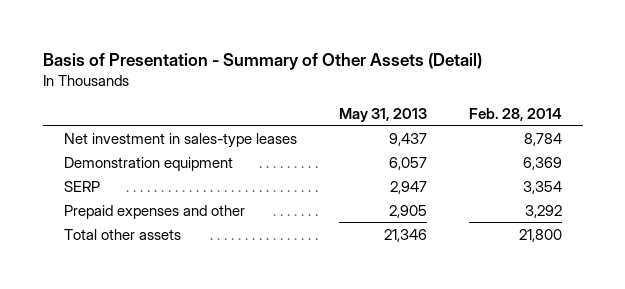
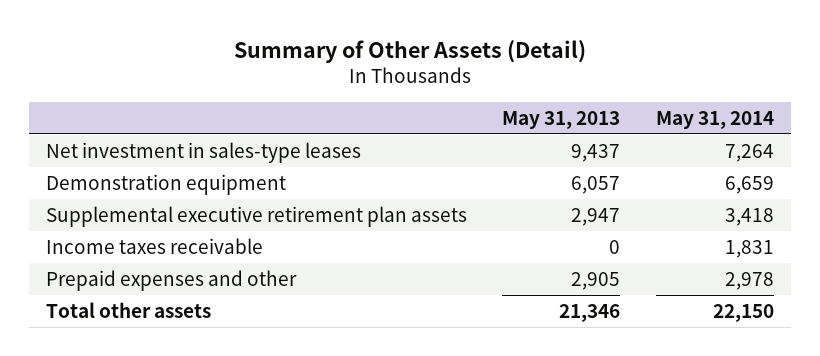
- Basis of Presentation - Summary of Other Assets (Detail)
+ Summary of Other Assets (Detail)
- | May 31, 2013 | Feb. 28, 2014
+ | May 31, 2013 | May 31, 2014
- SERP | 2,947 | 3,354
+ Supplemental executive retirement plan assets | 2,947 | 3,418
+ Income taxes receivable | 0 | 1,831

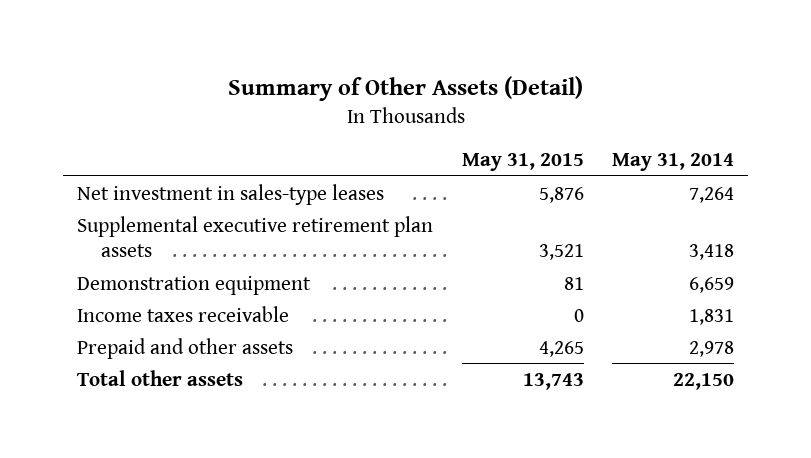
- | May 31, 2013 | May 31, 2014
+ | May 31, 2015 | May 31, 2014
moved down: Demonstration equipment | 81 | 6,659
- Prepaid expenses and other | 2,905 | 2,978
+ Prepaid and other assets | 4,265 | 2,978

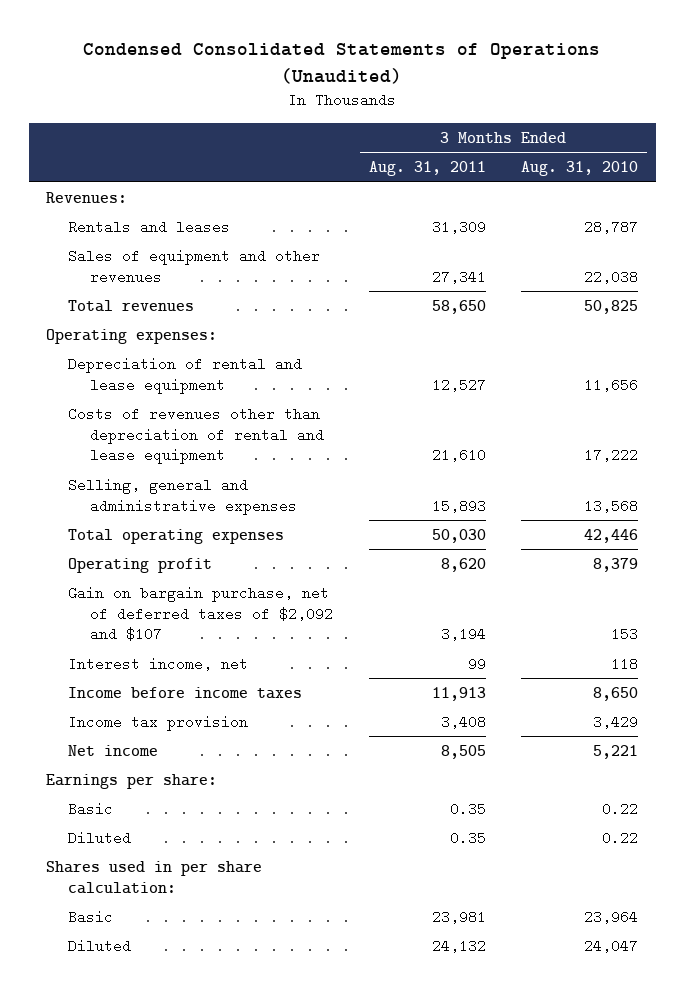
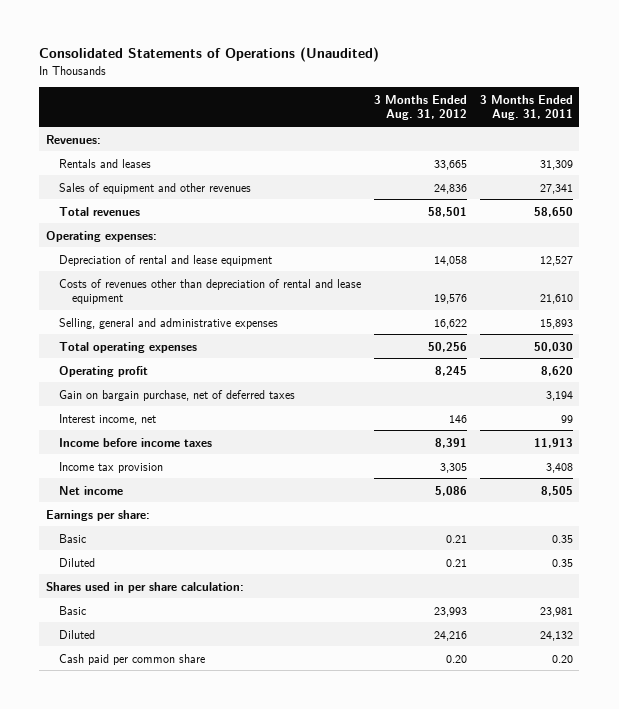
- Condensed Consolidated Statements of Operations (Unaudited)
+ Consolidated Statements of Operations (Unaudited)
- | 3 Months Ended Aug. 31, 2011 | 3 Months Ended Aug. 31, 2010
+ | 3 Months Ended Aug. 31, 2012 | 3 Months Ended Aug. 31, 2011
- Gain on bargain purchase, net of deferred taxes of $2,092 and $107 | 3,194 | 153
+ Gain on bargain purchase, net of deferred taxes | | 3,194
+ Cash paid per common share | 0.20 | 0.20

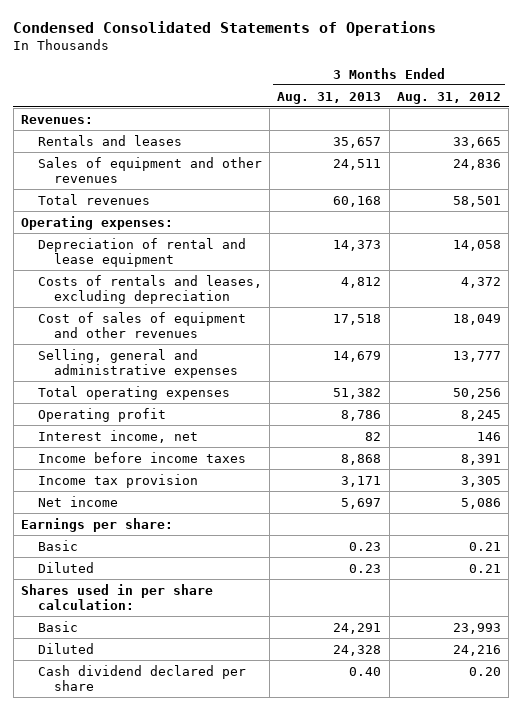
- Consolidated Statements of Operations (Unaudited)
+ Condensed Consolidated Statements of Operations
- | 3 Months Ended Aug. 31, 2012 | 3 Months Ended Aug. 31, 2011
+ | 3 Months Ended Aug. 31, 2013 | 3 Months Ended Aug. 31, 2012
- Costs of revenues other than depreciation of rental and lease equipment | 19,576 | 21,610
- Selling, general and administrative expenses | 16,622 | 15,893
+ Costs of rentals and leases, excluding depreciation | 4,812 | 4,372
+ Cost of sales of equipment and other revenues | 17,518 | 18,049
+ Selling, general and administrative expenses | 14,679 | 13,777
- Gain on bargain purchase, net of deferred taxes | | 3,194
- Cash paid per common share | 0.20 | 0.20
+ Cash dividend declared per share | 0.40 | 0.20

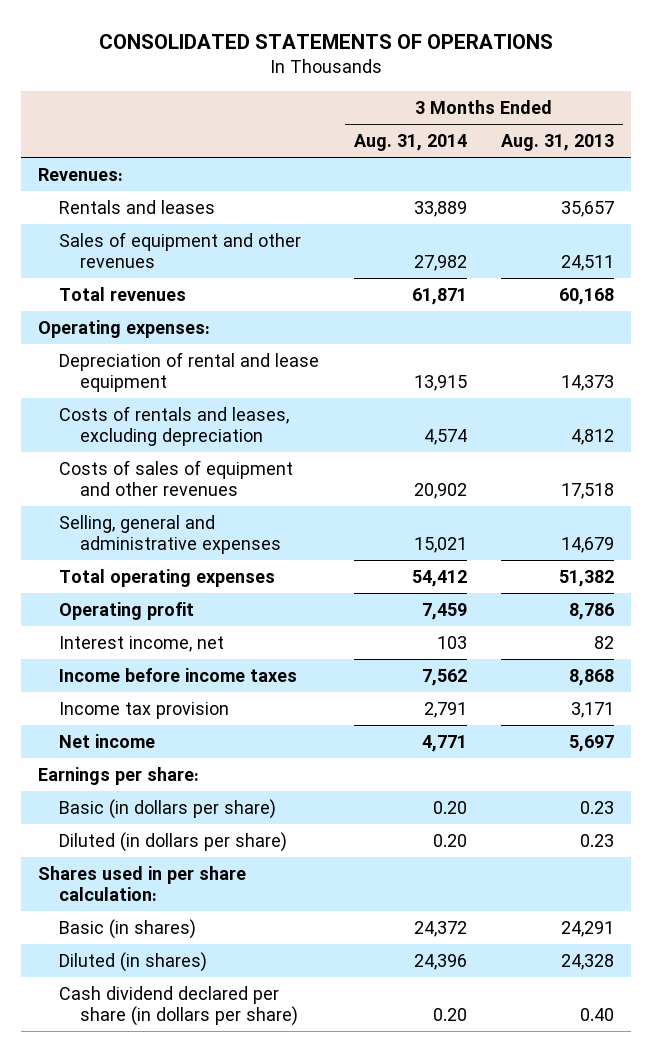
- Condensed Consolidated Statements of Operations
+ CONSOLIDATED STATEMENTS OF OPERATIONS
- | 3 Months Ended Aug. 31, 2013 | 3 Months Ended Aug. 31, 2012
+ | 3 Months Ended Aug. 31, 2014 | 3 Months Ended Aug. 31, 2013
- Cost of sales of equipment and other revenues | 17,518 | 18,049
+ Costs of sales of equipment and other revenues | 20,902 | 17,518
- Basic | 0.23 | 0.21
- Diluted | 0.23 | 0.21
+ Basic (in dollars per share) | 0.20 | 0.23
+ Diluted (in dollars per share) | 0.20 | 0.23
- Basic | 24,291 | 23,993
- Diluted | 24,328 | 24,216
- Cash dividend declared per share | 0.40 | 0.20
+ Basic (in shares) | 24,372 | 24,291
+ Diluted (in shares) | 24,396 | 24,328
+ Cash dividend declared per share (in dollars per share) | 0.20 | 0.40

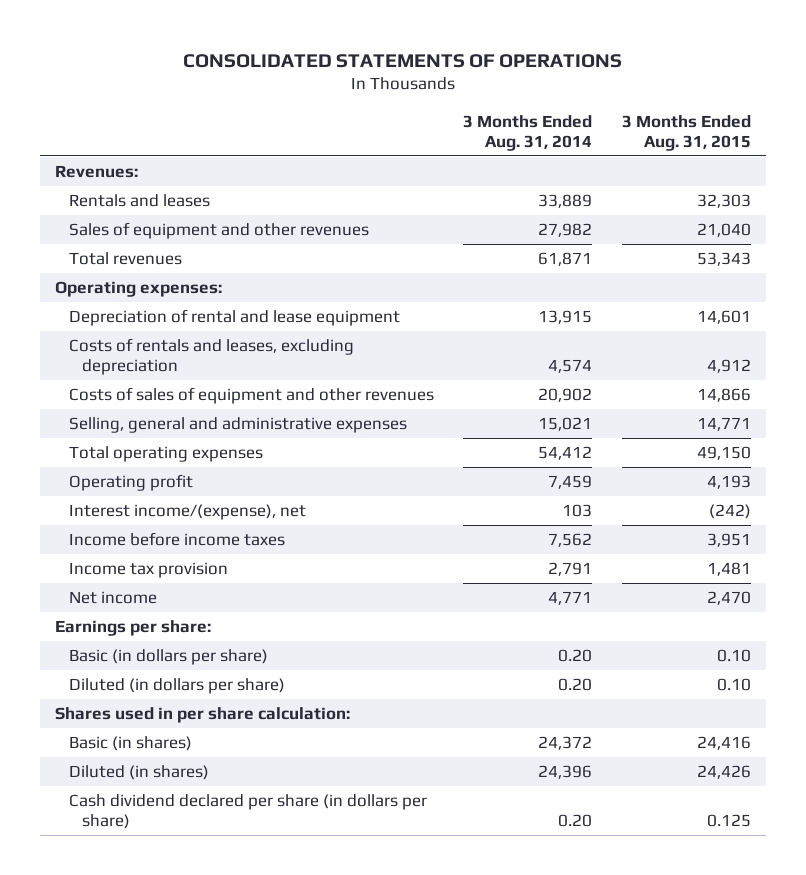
- | 3 Months Ended Aug. 31, 2014 | 3 Months Ended Aug. 31, 2013
+ | 3 Months Ended Aug. 31, 2014 | 3 Months Ended Aug. 31, 2015
- Interest income, net | 103 | 82
+ Interest income/(expense), net | 103 | (242)

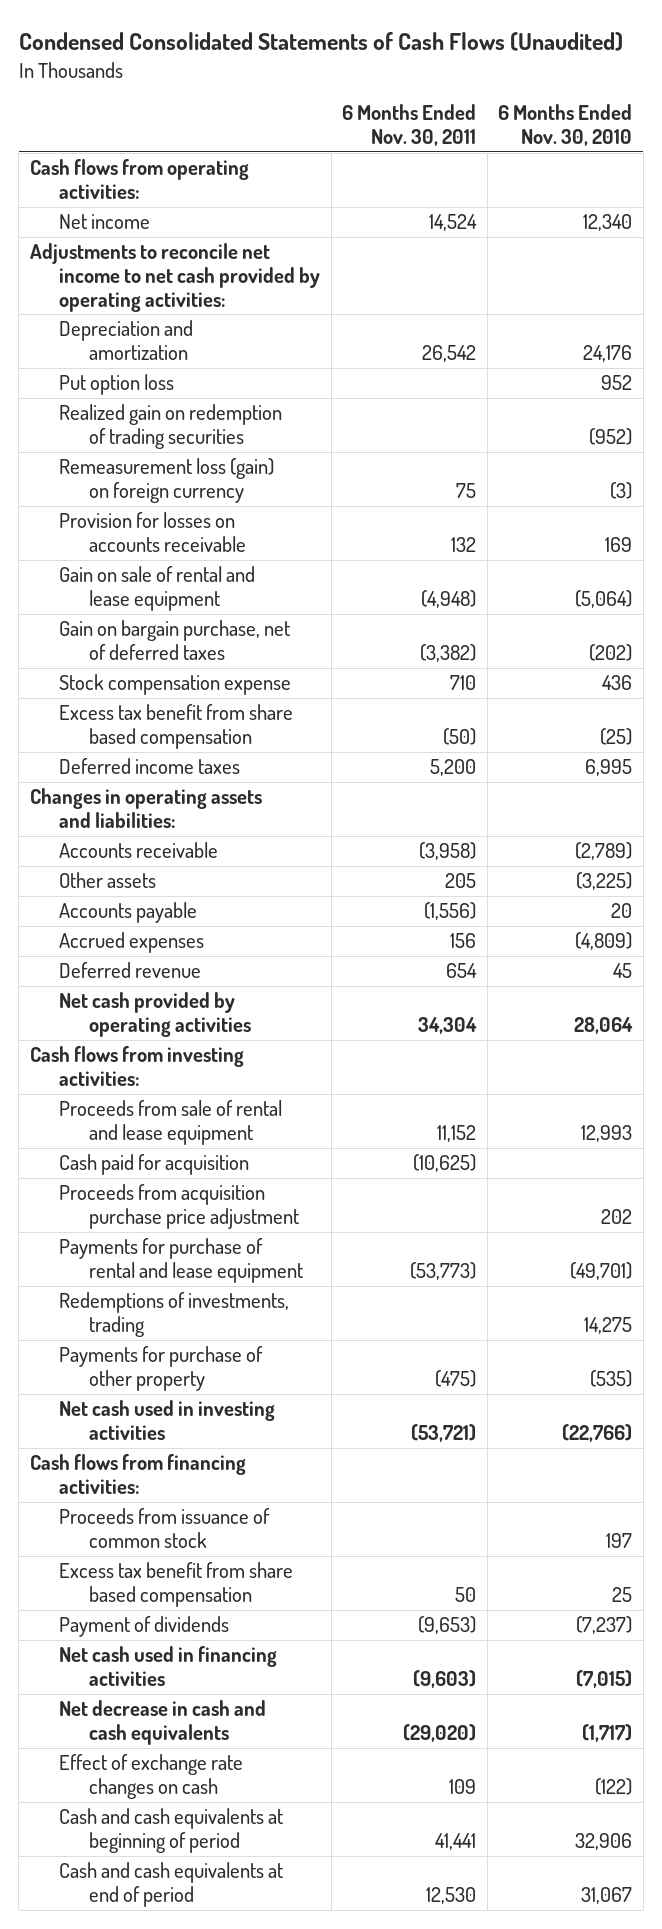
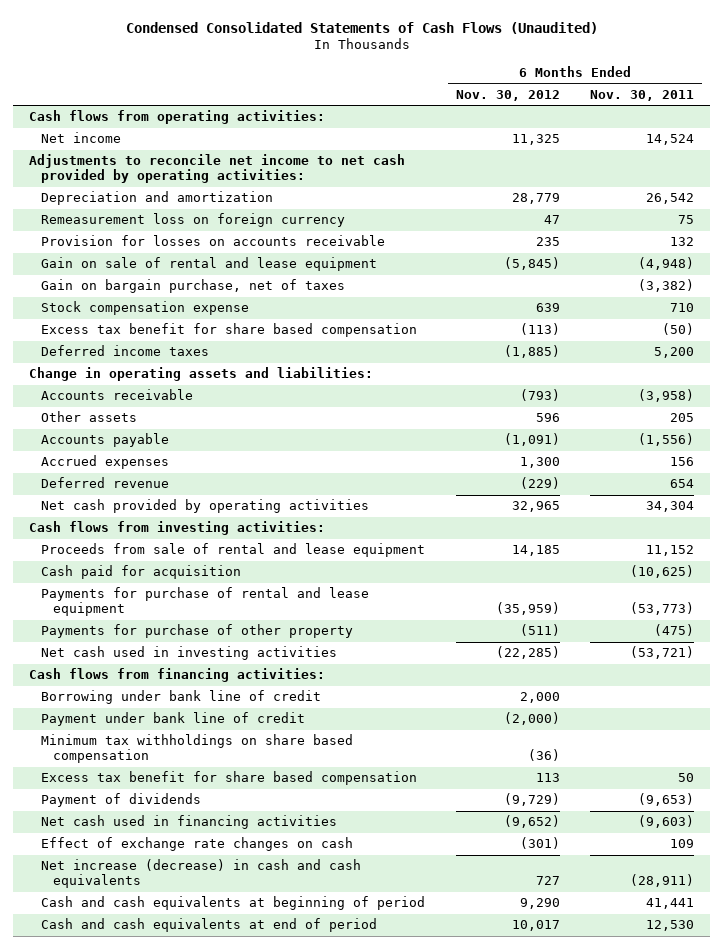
- | 6 Months Ended Nov. 30, 2011 | 6 Months Ended Nov. 30, 2010
+ | 6 Months Ended Nov. 30, 2012 | 6 Months Ended Nov. 30, 2011
- Put option loss | | 952
- Realized gain on redemption of trading securities | | (952)
- Remeasurement loss (gain) on foreign currency | 75 | (3)
+ Remeasurement loss on foreign currency | 47 | 75
- Gain on bargain purchase, net of deferred taxes | (3,382) | (202)
+ Gain on bargain purchase, net of taxes | | (3,382)
- Excess tax benefit from share based compensation | (50) | (25)
+ Excess tax benefit for share based compensation | (113) | (50)
- Changes in operating assets and liabilities:
+ Change in operating assets and liabilities:
- Proceeds from acquisition purchase price adjustment | | 202
- Redemptions of investments, trading | | 14,275
- Proceeds from issuance of common stock | | 197
- Excess tax benefit from share based compensation | 50 | 25
+ Borrowing under bank line of credit | 2,000 |
+ Payment under bank line of credit | (2,000) |
+ Minimum tax withholdings on share based compensation | (36) |
+ Excess tax benefit for share based compensation | 113 | 50
- Net decrease in cash and cash equivalents | (29,020) | (1,717)
+ Net increase (decrease) in cash and cash equivalents | 727 | (28,911)

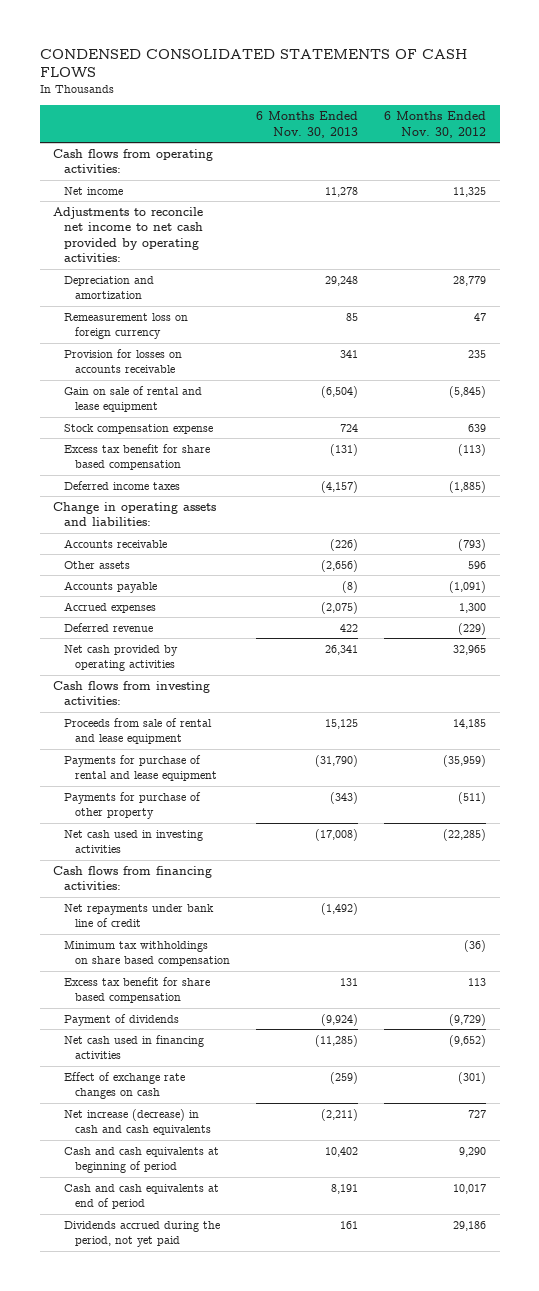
- Condensed Consolidated Statements of Cash Flows (Unaudited)
+ CONDENSED CONSOLIDATED STATEMENTS OF CASH FLOWS
- | 6 Months Ended Nov. 30, 2012 | 6 Months Ended Nov. 30, 2011
+ | 6 Months Ended Nov. 30, 2013 | 6 Months Ended Nov. 30, 2012
- Gain on bargain purchase, net of taxes | | (3,382)
- Cash paid for acquisition | | (10,625)
- Borrowing under bank line of credit | 2,000 |
- Payment under bank line of credit | (2,000) |
+ Net repayments under bank line of credit | (1,492) |
+ Dividends accrued during the period, not yet paid | 161 | 29,186

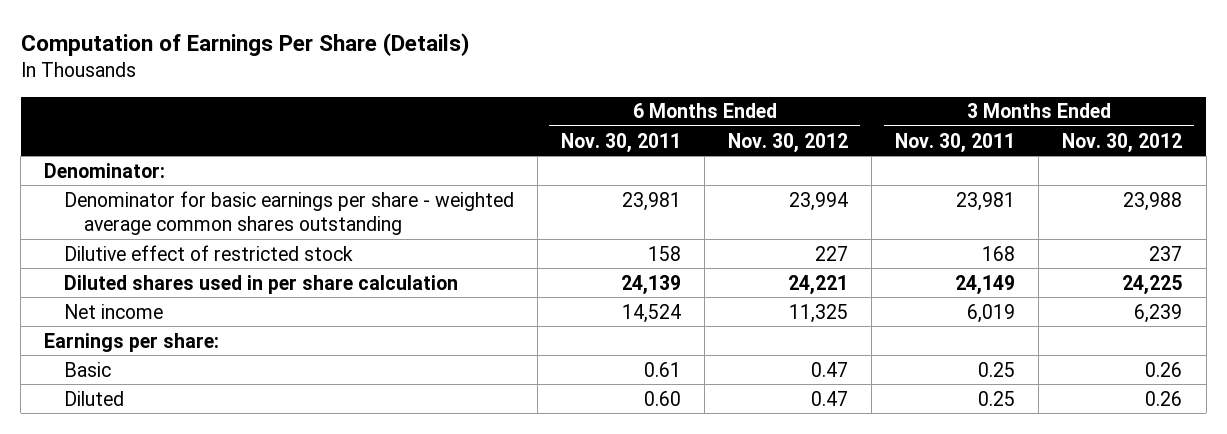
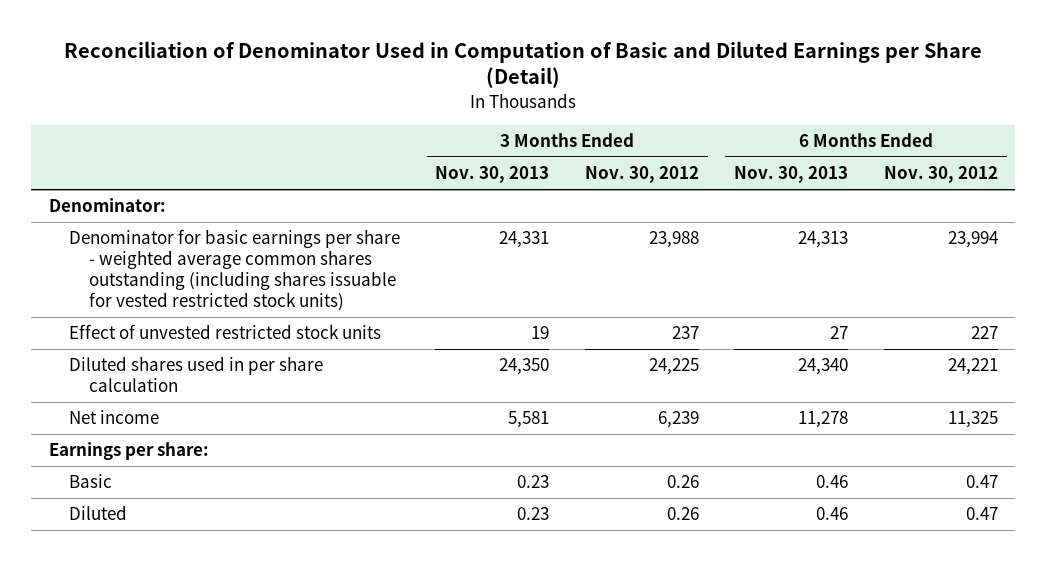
- Computation of Earnings Per Share (Details)
+ Reconciliation of Denominator Used in Computation of Basic and Diluted Earnings per Share (Detail)
- | 6 Months Ended Nov. 30, 2011 | 6 Months Ended Nov. 30, 2012 | 3 Months Ended Nov. 30, 2011 | 3 Months Ended Nov. 30, 2012
+ | 3 Months Ended Nov. 30, 2013 | 3 Months Ended Nov. 30, 2012 | 6 Months Ended Nov. 30, 2013 | 6 Months Ended Nov. 30, 2012
- Denominator for basic earnings per share - weighted average common shares outstanding | 23,981 | 23,994 | 23,981 | 23,988
- Dilutive effect of restricted stock | 158 | 227 | 168 | 237
+ Denominator for basic earnings per share - weighted average common shares outstanding (including shares issuable for vested restricted stock units) | 24,331 | 23,988 | 24,313 | 23,994
+ Effect of unvested restricted stock units | 19 | 237 | 27 | 227

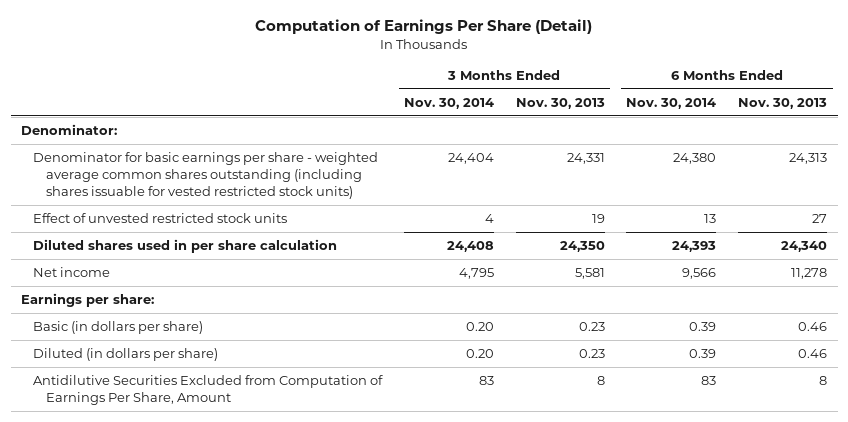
- Reconciliation of Denominator Used in Computation of Basic and Diluted Earnings per Share (Detail)
+ Computation of Earnings Per Share (Detail)
- | 3 Months Ended Nov. 30, 2013 | 3 Months Ended Nov. 30, 2012 | 6 Months Ended Nov. 30, 2013 | 6 Months Ended Nov. 30, 2012
+ | 3 Months Ended Nov. 30, 2014 | 3 Months Ended Nov. 30, 2013 | 6 Months Ended Nov. 30, 2014 | 6 Months Ended Nov. 30, 2013
- Basic | 0.23 | 0.26 | 0.46 | 0.47
- Diluted | 0.23 | 0.26 | 0.46 | 0.47
+ Basic (in dollars per share) | 0.20 | 0.23 | 0.39 | 0.46
+ Diluted (in dollars per share) | 0.20 | 0.23 | 0.39 | 0.46
+ Antidilutive Securities Excluded from Computation of Earnings Per Share, Amount | 83 | 8 | 83 | 8

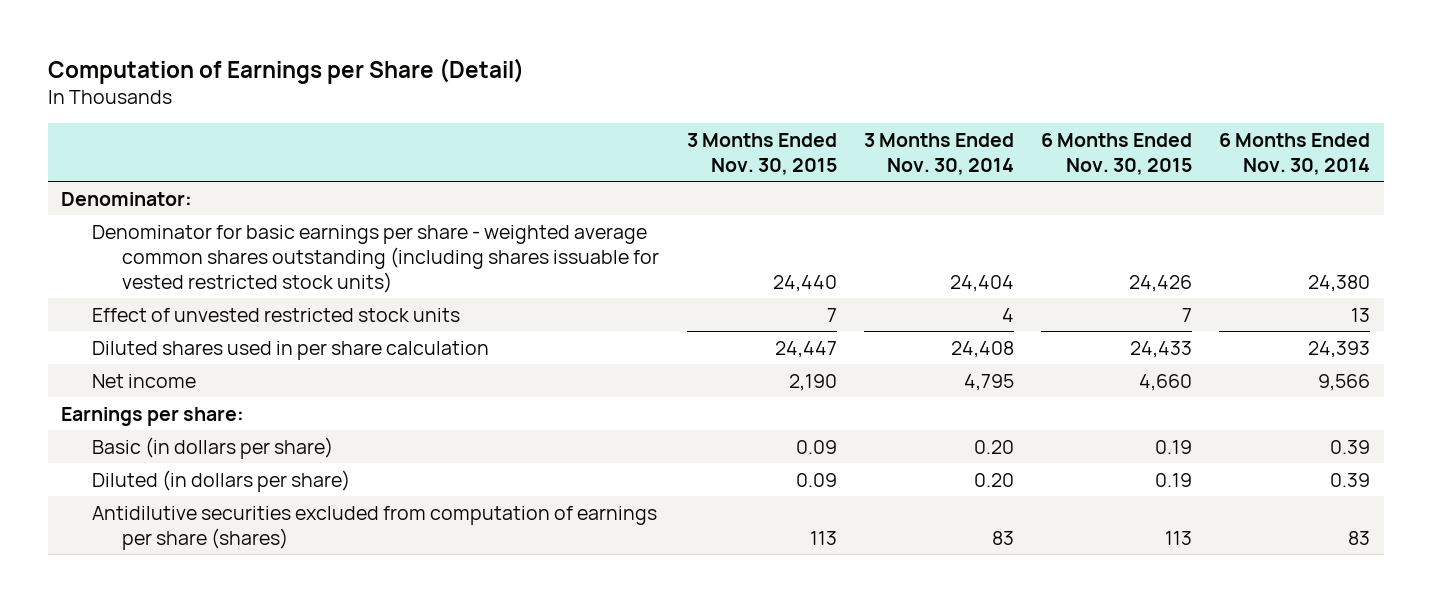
- Computation of Earnings Per Share (Detail)
+ Computation of Earnings per Share (Detail)
- | 3 Months Ended Nov. 30, 2014 | 3 Months Ended Nov. 30, 2013 | 6 Months Ended Nov. 30, 2014 | 6 Months Ended Nov. 30, 2013
+ | 3 Months Ended Nov. 30, 2015 | 3 Months Ended Nov. 30, 2014 | 6 Months Ended Nov. 30, 2015 | 6 Months Ended Nov. 30, 2014
- Antidilutive Securities Excluded from Computation of Earnings Per Share, Amount | 83 | 8 | 83 | 8
+ Antidilutive securities excluded from computation of earnings per share (shares) | 113 | 83 | 113 | 83

